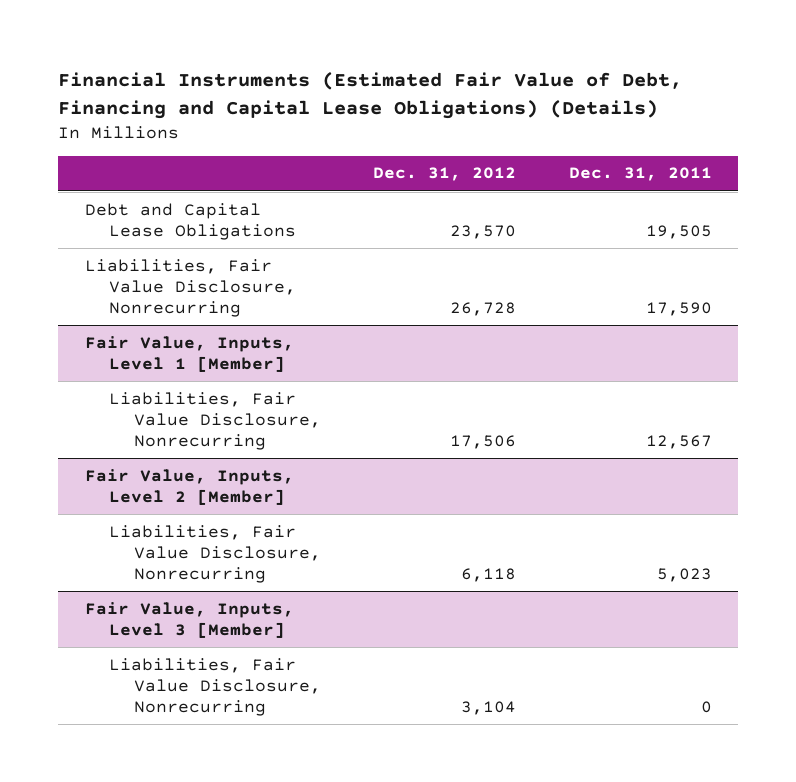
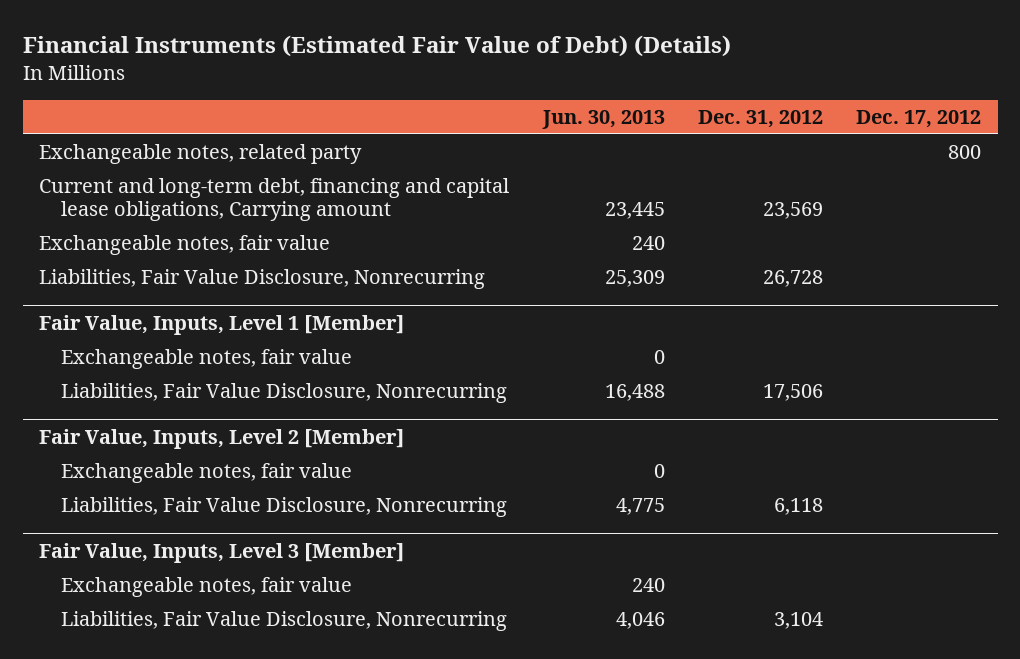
- Financial Instruments (Estimated Fair Value of Debt, Financing and Capital Lease Obligations) (Details)
+ Financial Instruments (Estimated Fair Value of Debt) (Details)
- | Dec. 31, 2012 | Dec. 31, 2011
+ | Jun. 30, 2013 | Dec. 31, 2012 | Dec. 17, 2012
- Debt and Capital Lease Obligations | 23,570 | 19,505
+ Exchangeable notes, related party | | | 800
+ Current and long-term debt, financing and capital lease obligations, Carrying amount | 23,445 | 23,569 |
+ Exchangeable notes, fair value | 240 | |
@ Fair Value, Inputs, Level 1 [Member]
+ Exchangeable notes, fair value | 0 | |
@ Fair Value, Inputs, Level 2 [Member]
+ Exchangeable notes, fair value | 0 | |
@ Fair Value, Inputs, Level 3 [Member]
+ Exchangeable notes, fair value | 240 | |

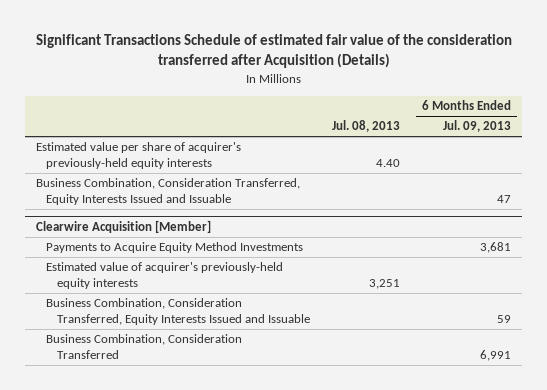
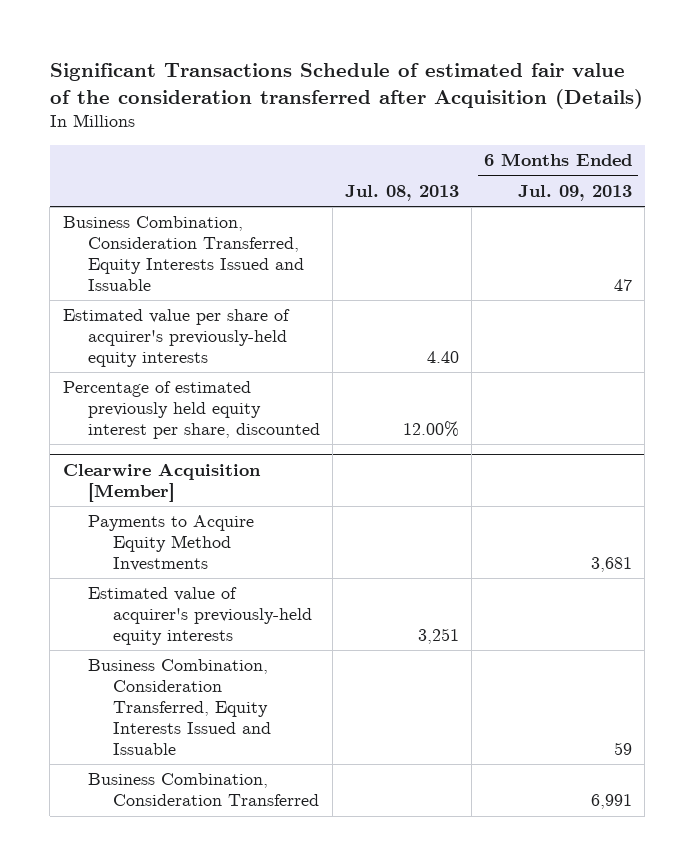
moved down: Estimated value per share of acquirer's previously-held equity interests | 4.40 |
+ Percentage of estimated previously held equity interest per share, discounted | 12.00% |

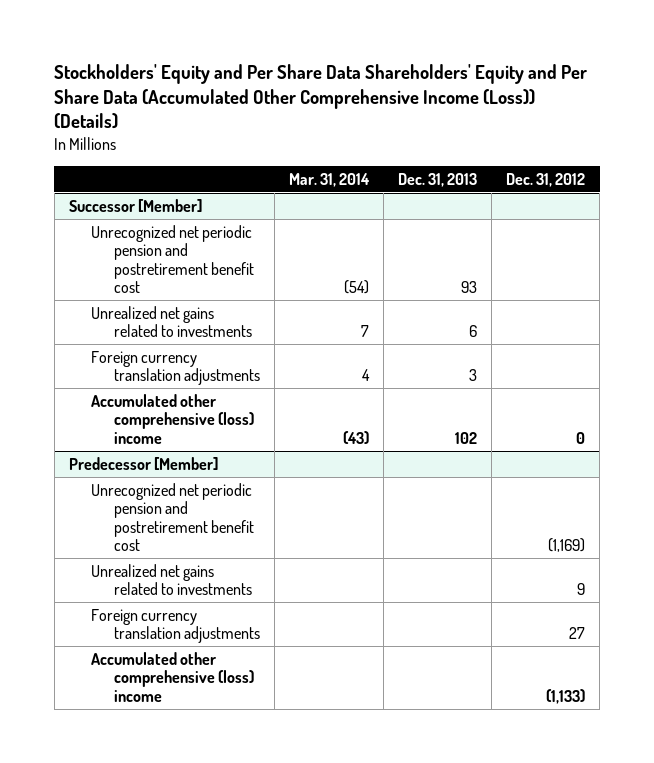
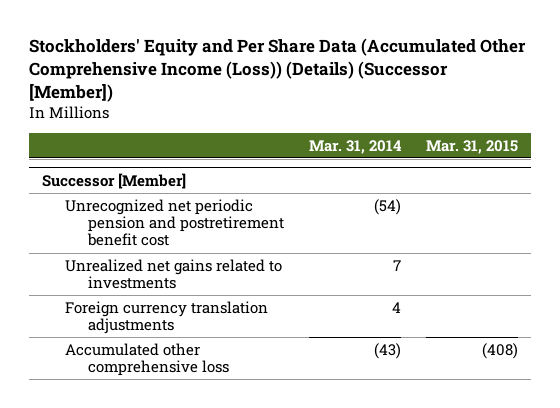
- Stockholders' Equity and Per Share Data Shareholders' Equity and Per Share Data (Accumulated Other Comprehensive Income (Loss)) (Details)
+ Stockholders' Equity and Per Share Data (Accumulated Other Comprehensive Income (Loss)) (Details) (Successor [Member])
- | Mar. 31, 2014 | Dec. 31, 2013 | Dec. 31, 2012
+ | Mar. 31, 2014 | Mar. 31, 2015
@ Successor [Member]
- Accumulated other comprehensive (loss) income | (43) | 102 | 0
- Predecessor [Member]
- Unrecognized net periodic pension and postretirement benefit cost | | | (1,169)
- Unrealized net gains related to investments | | | 9
- Foreign currency translation adjustments | | | 27
- Accumulated other comprehensive (loss) income | | | (1,133)
@ Successor [Member]
+ Accumulated other comprehensive loss | (43) | (408)

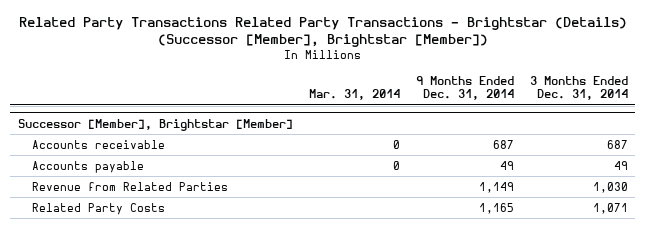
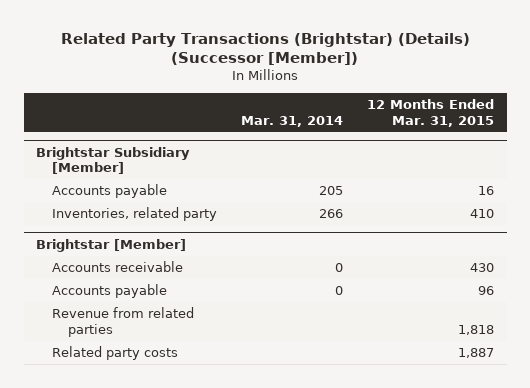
- Related Party Transactions Related Party Transactions - Brightstar (Details) (Successor [Member], Brightstar [Member])
+ Related Party Transactions (Brightstar) (Details) (Successor [Member])
- | Mar. 31, 2014 | 9 Months Ended Dec. 31, 2014 | 3 Months Ended Dec. 31, 2014
+ | Mar. 31, 2014 | 12 Months Ended Mar. 31, 2015
- Successor [Member], Brightstar [Member]
+ Brightstar Subsidiary [Member]
+ Accounts payable | 205 | 16
+ Inventories, related party | 266 | 410
+ Brightstar [Member]
- Revenue from Related Parties | | 1,149 | 1,030
- Related Party Costs | | 1,165 | 1,071
+ Revenue from related parties | | 1,818
+ Related party costs | | 1,887

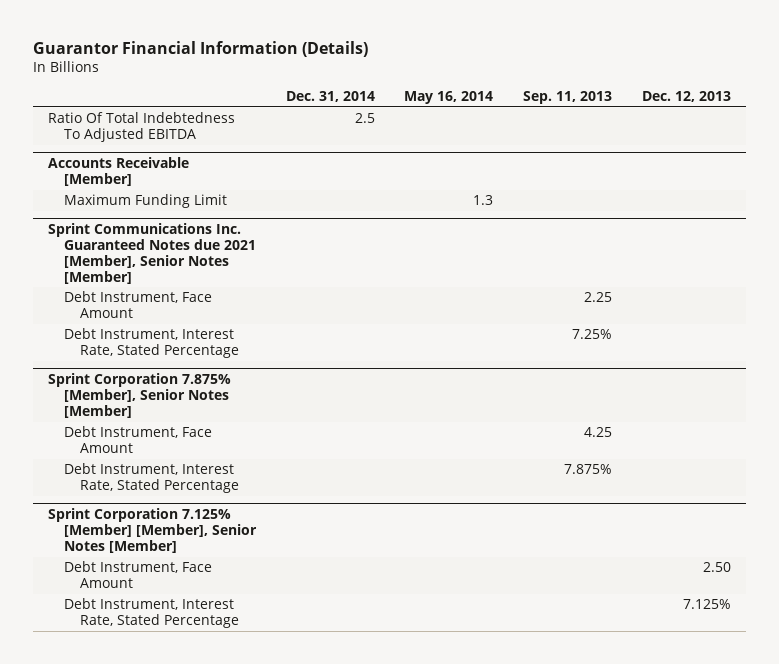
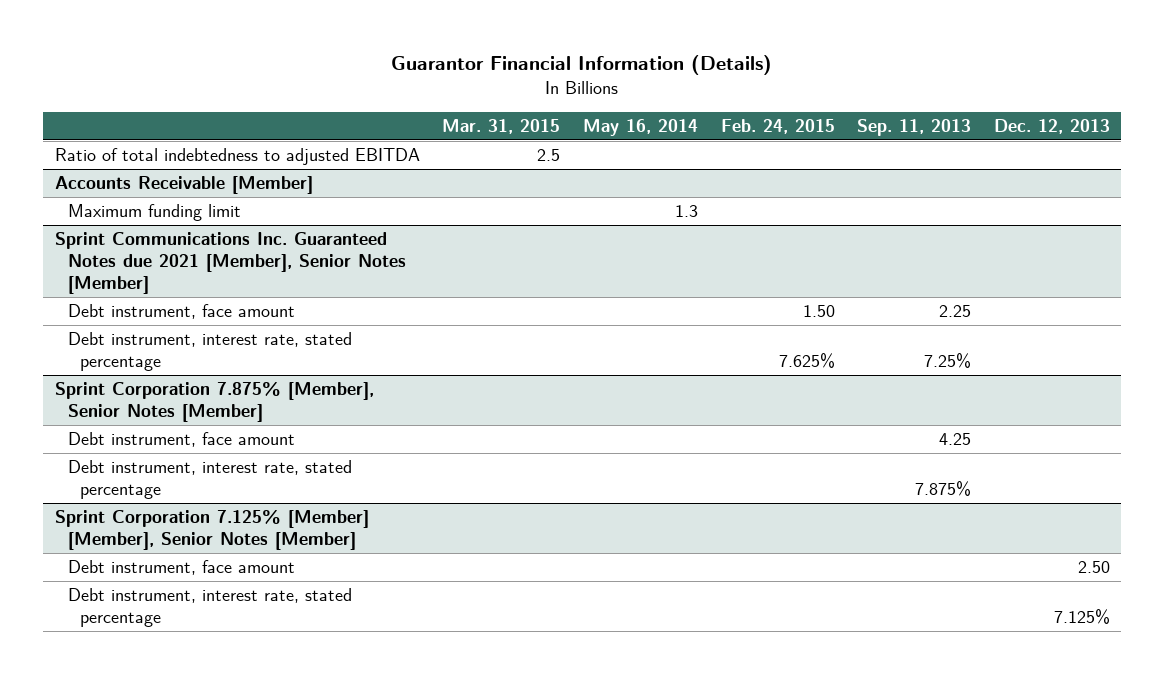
- | Dec. 31, 2014 | May 16, 2014 | Sep. 11, 2013 | Dec. 12, 2013
+ | Mar. 31, 2015 | May 16, 2014 | Feb. 24, 2015 | Sep. 11, 2013 | Dec. 12, 2013
- Ratio Of Total Indebtedness To Adjusted EBITDA | 2.5 | | |
+ Ratio of total indebtedness to adjusted EBITDA | 2.5 | | | |
@ Accounts Receivable [Member]
- Maximum Funding Limit | | 1.3 | |
+ Maximum funding limit | | 1.3 | | |
@ Sprint Communications Inc. Guaranteed Notes due 2021 [Member], Senior Notes [Member]
- Debt Instrument, Face Amount | | | 2.25 |
- Debt Instrument, Interest Rate, Stated Percentage | | | 7.25% |
+ Debt instrument, face amount | | | 1.50 | 2.25 |
+ Debt instrument, interest rate, stated percentage | | | 7.625% | 7.25% |
@ Sprint Corporation 7.875% [Member], Senior Notes [Member]
- Debt Instrument, Face Amount | | | 4.25 |
- Debt Instrument, Interest Rate, Stated Percentage | | | 7.875% |
+ Debt instrument, face amount | | | | 4.25 |
+ Debt instrument, interest rate, stated percentage | | | | 7.875% |
@ Sprint Corporation 7.125% [Member] [Member], Senior Notes [Member]
- Debt Instrument, Face Amount | | | | 2.50
- Debt Instrument, Interest Rate, Stated Percentage | | | | 7.125%
+ Debt instrument, face amount | | | | | 2.50
+ Debt instrument, interest rate, stated percentage | | | | | 7.125%

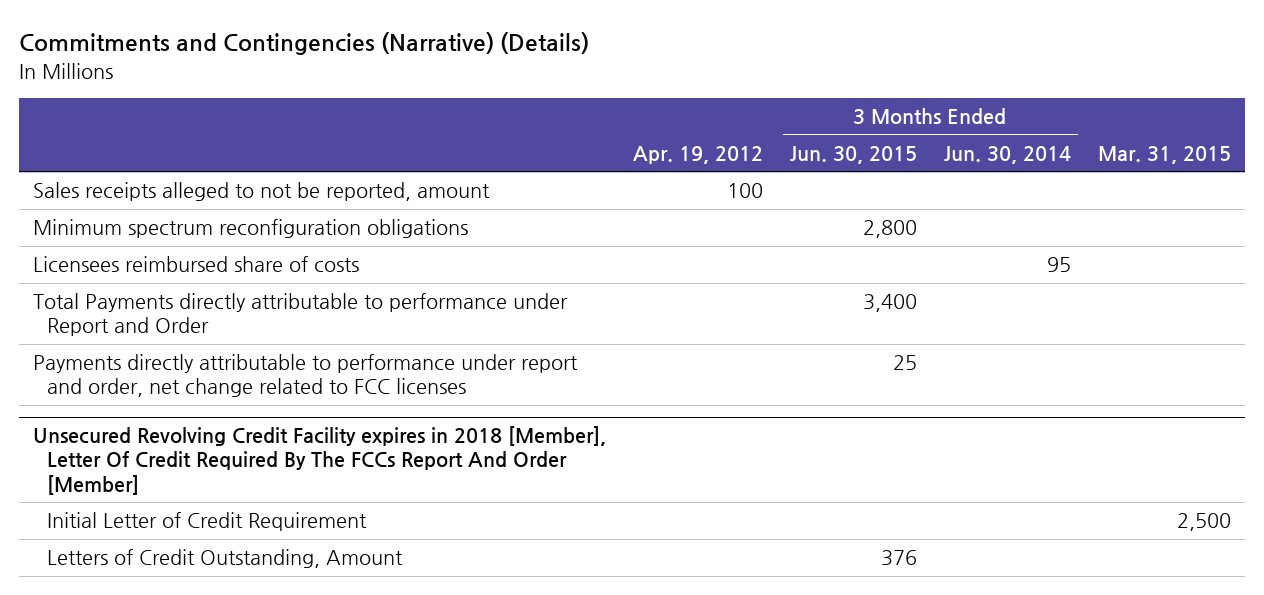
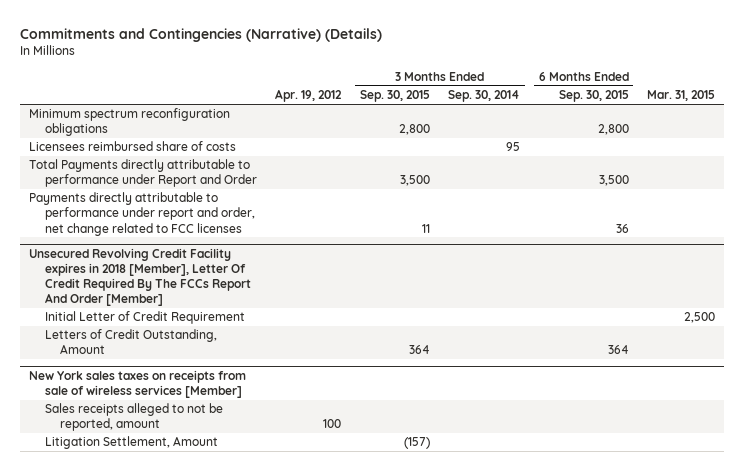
- | Apr. 19, 2012 | 3 Months Ended Jun. 30, 2015 | 3 Months Ended Jun. 30, 2014 | Mar. 31, 2015
+ | Apr. 19, 2012 | 3 Months Ended Sep. 30, 2015 | 3 Months Ended Sep. 30, 2014 | 6 Months Ended Sep. 30, 2015 | Mar. 31, 2015
- Sales receipts alleged to not be reported, amount | 100 | | |
+ New York sales taxes on receipts from sale of wireless services [Member]
+ Sales receipts alleged to not be reported, amount | 100 | | | |
+ Litigation Settlement, Amount | | (157) | | |

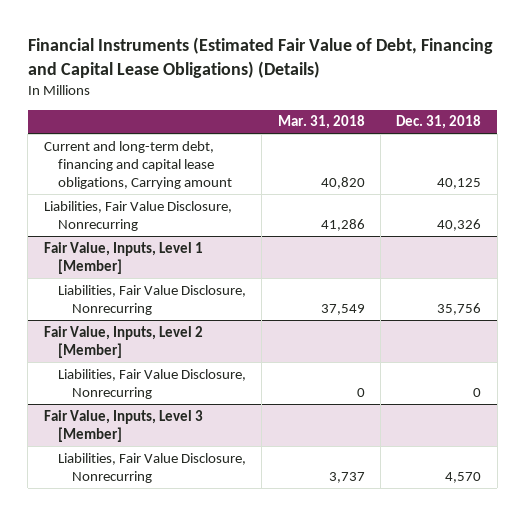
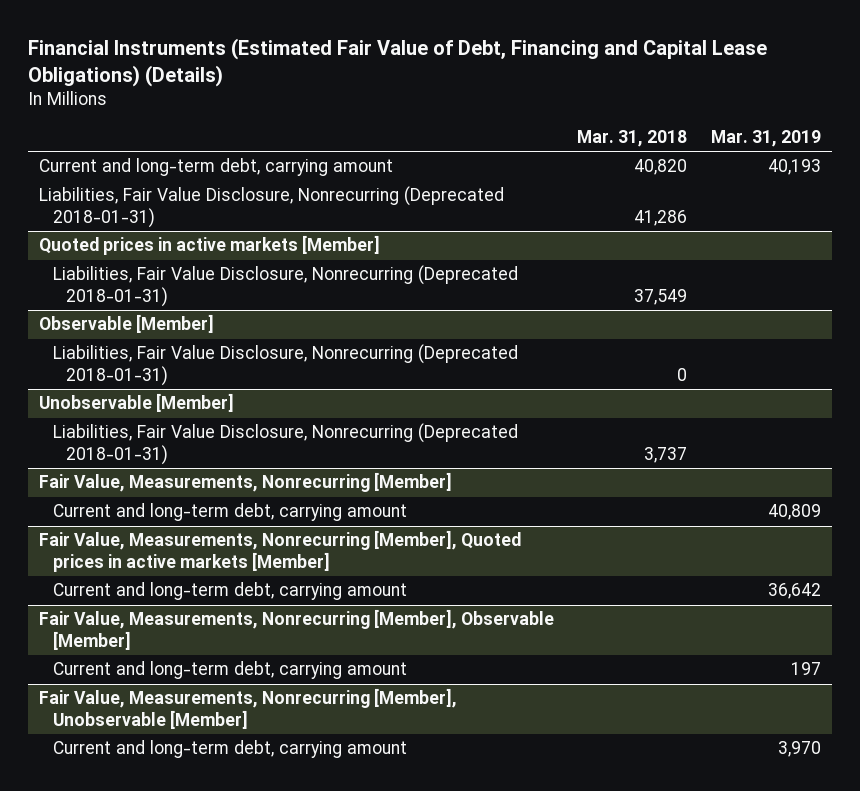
- | Mar. 31, 2018 | Dec. 31, 2018
+ | Mar. 31, 2018 | Mar. 31, 2019
- Current and long-term debt, financing and capital lease obligations, Carrying amount | 40,820 | 40,125
- Liabilities, Fair Value Disclosure, Nonrecurring | 41,286 | 40,326
- Fair Value, Inputs, Level 1 [Member]
- Liabilities, Fair Value Disclosure, Nonrecurring | 37,549 | 35,756
- Fair Value, Inputs, Level 2 [Member]
- Liabilities, Fair Value Disclosure, Nonrecurring | 0 | 0
- Fair Value, Inputs, Level 3 [Member]
- Liabilities, Fair Value Disclosure, Nonrecurring | 3,737 | 4,570
+ Current and long-term debt, carrying amount | 40,820 | 40,193
+ Liabilities, Fair Value Disclosure, Nonrecurring (Deprecated 2018-01-31) | 41,286 |
+ Quoted prices in active markets [Member]
+ Liabilities, Fair Value Disclosure, Nonrecurring (Deprecated 2018-01-31) | 37,549 |
+ Observable [Member]
+ Liabilities, Fair Value Disclosure, Nonrecurring (Deprecated 2018-01-31) | 0 |
+ Unobservable [Member]
+ Liabilities, Fair Value Disclosure, Nonrecurring (Deprecated 2018-01-31) | 3,737 |
+ Fair Value, Measurements, Nonrecurring [Member]
+ Current and long-term debt, carrying amount | | 40,809
+ Fair Value, Measurements, Nonrecurring [Member], Quoted prices in active markets [Member]
+ Current and long-term debt, carrying amount | | 36,642
+ Fair Value, Measurements, Nonrecurring [Member], Observable [Member]
+ Current and long-term debt, carrying amount | | 197
+ Fair Value, Measurements, Nonrecurring [Member], Unobservable [Member]
+ Current and long-term debt, carrying amount | | 3,970

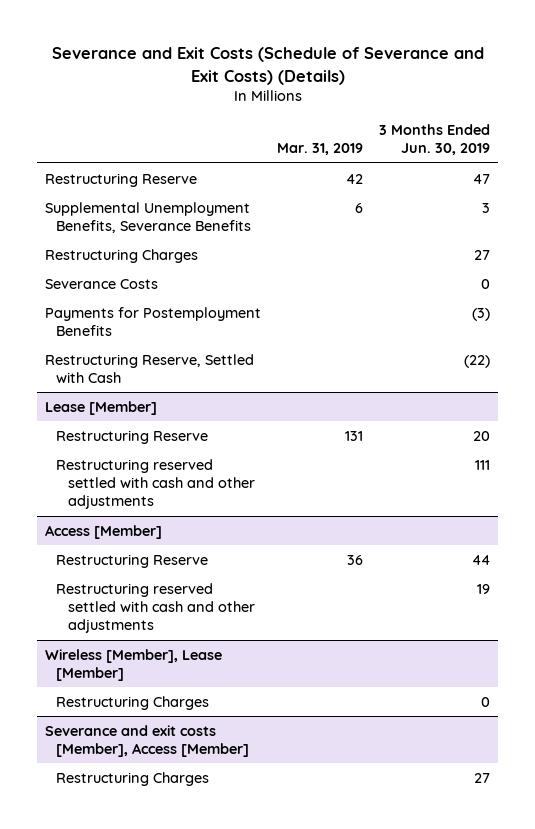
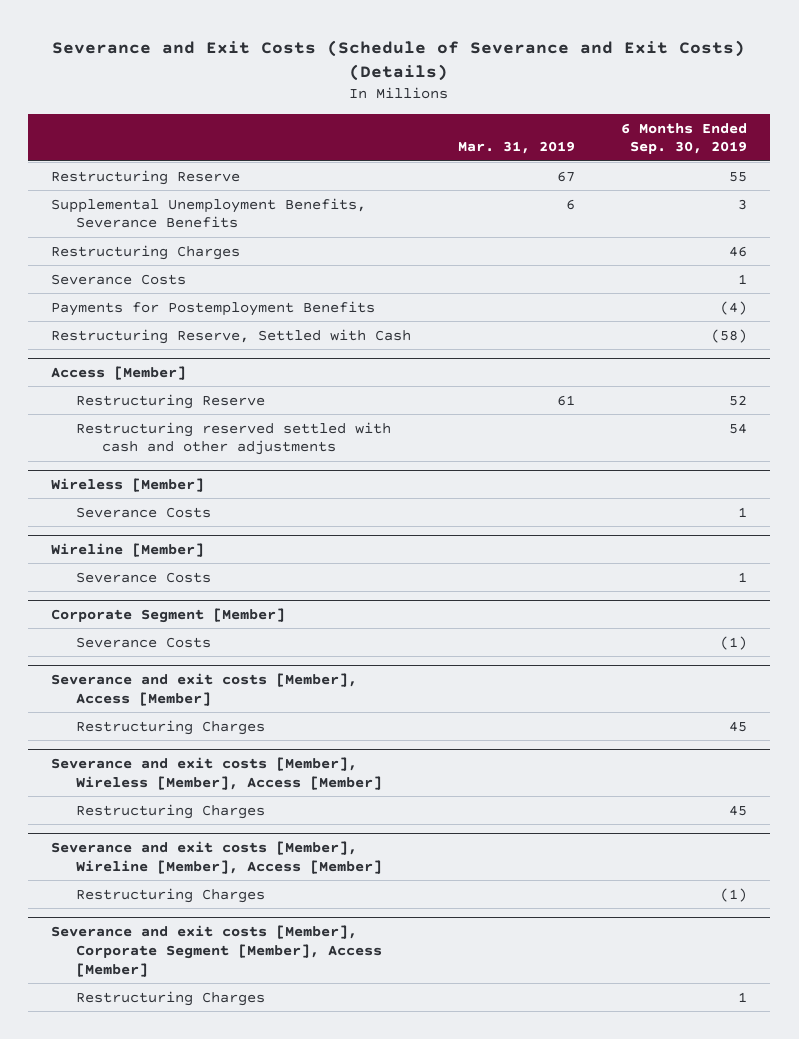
- | Mar. 31, 2019 | 3 Months Ended Jun. 30, 2019
+ | Mar. 31, 2019 | 6 Months Ended Sep. 30, 2019
- Restructuring Reserve | 42 | 47
+ Restructuring Reserve | 67 | 55
- Lease [Member]
- Restructuring Reserve | 131 | 20
- Restructuring reserved settled with cash and other adjustments | | 111
@ Access [Member]
- Restructuring Reserve | 36 | 44
+ Restructuring Reserve | 61 | 52
- Wireless [Member], Lease [Member]
- Restructuring Charges | | 0
+ Wireless [Member]
+ Severance Costs | | 1
+ Wireline [Member]
+ Severance Costs | | 1
+ Corporate Segment [Member]
+ Severance Costs | | (1)
+ Severance and exit costs [Member], Wireless [Member], Access [Member]
+ Restructuring Charges | | 45
+ Severance and exit costs [Member], Wireline [Member], Access [Member]
+ Restructuring Charges | | (1)
+ Severance and exit costs [Member], Corporate Segment [Member], Access [Member]
+ Restructuring Charges | | 1

